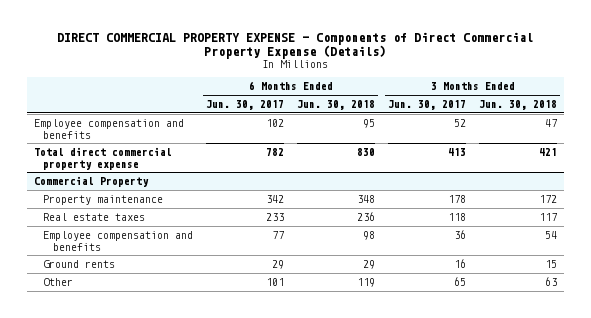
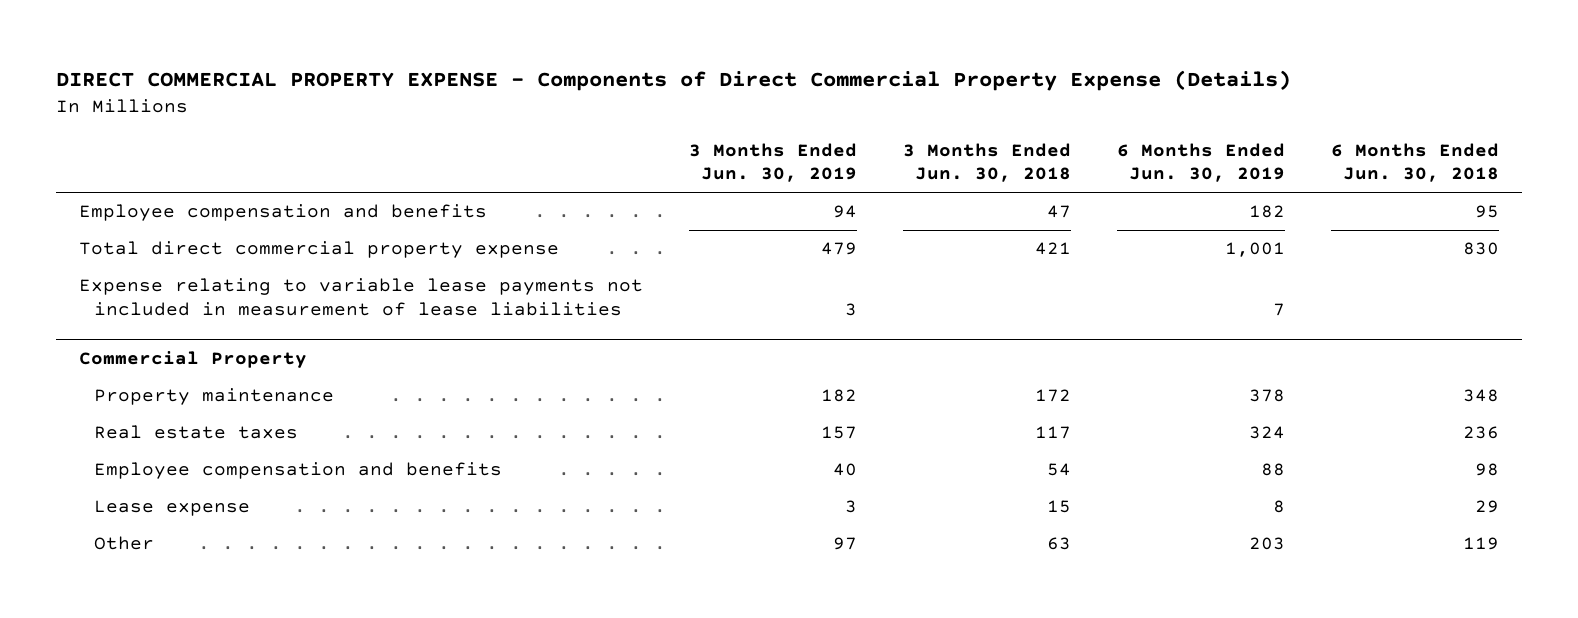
- | 6 Months Ended Jun. 30, 2017 | 6 Months Ended Jun. 30, 2018 | 3 Months Ended Jun. 30, 2017 | 3 Months Ended Jun. 30, 2018
+ | 3 Months Ended Jun. 30, 2019 | 3 Months Ended Jun. 30, 2018 | 6 Months Ended Jun. 30, 2019 | 6 Months Ended Jun. 30, 2018
+ Expense relating to variable lease payments not included in measurement of lease liabilities | 3 | | 7 |
@ Commercial Property
- Ground rents | 29 | 29 | 16 | 15
+ Lease expense | 3 | 15 | 8 | 29

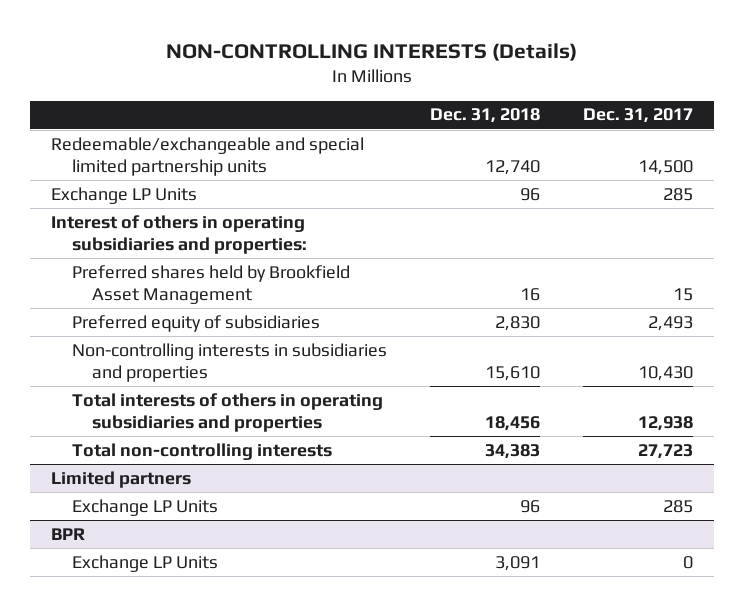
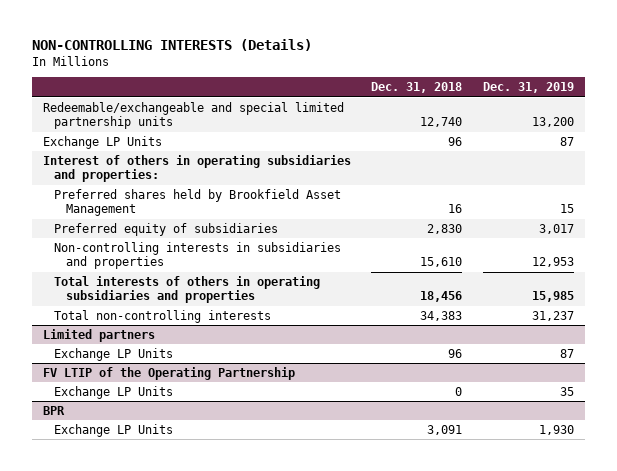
- | Dec. 31, 2018 | Dec. 31, 2017
+ | Dec. 31, 2018 | Dec. 31, 2019
+ FV LTIP of the Operating Partnership
+ Exchange LP Units | 0 | 35

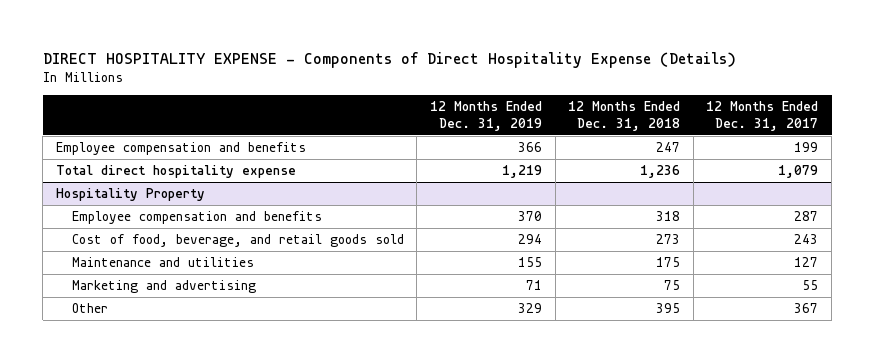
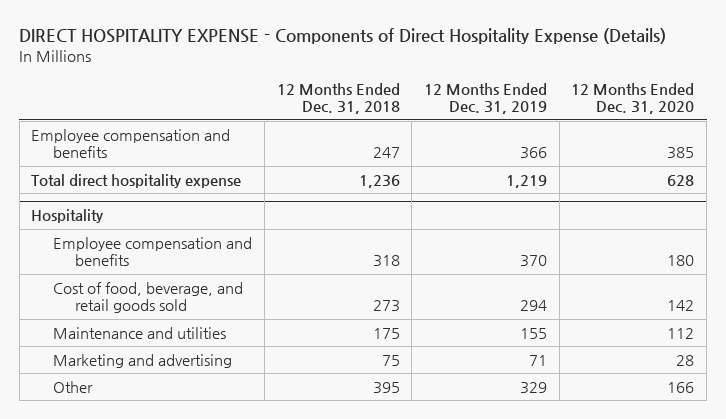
- | 12 Months Ended Dec. 31, 2019 | 12 Months Ended Dec. 31, 2018 | 12 Months Ended Dec. 31, 2017
+ | 12 Months Ended Dec. 31, 2018 | 12 Months Ended Dec. 31, 2019 | 12 Months Ended Dec. 31, 2020
- Hospitality Property
+ Hospitality

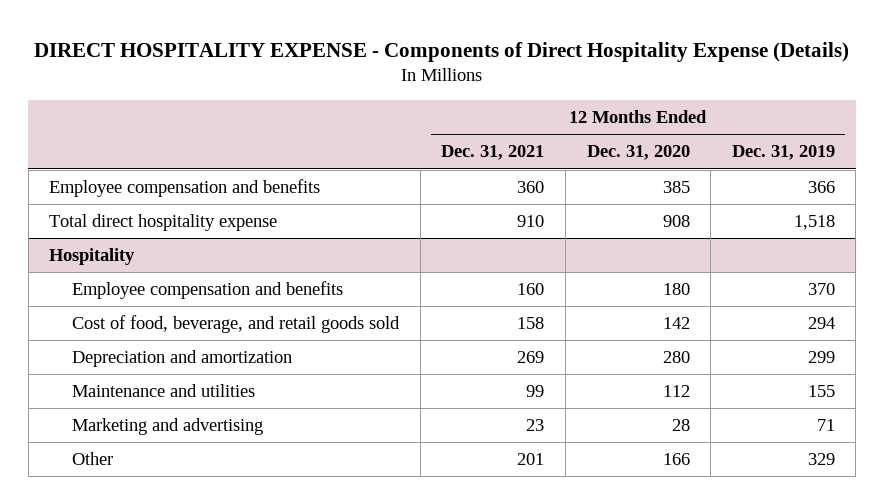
- | 12 Months Ended Dec. 31, 2018 | 12 Months Ended Dec. 31, 2019 | 12 Months Ended Dec. 31, 2020
+ | 12 Months Ended Dec. 31, 2021 | 12 Months Ended Dec. 31, 2020 | 12 Months Ended Dec. 31, 2019
- Total direct hospitality expense | 1,236 | 1,219 | 628
+ Total direct hospitality expense | 910 | 908 | 1,518
@ Hospitality
+ Depreciation and amortization | 269 | 280 | 299

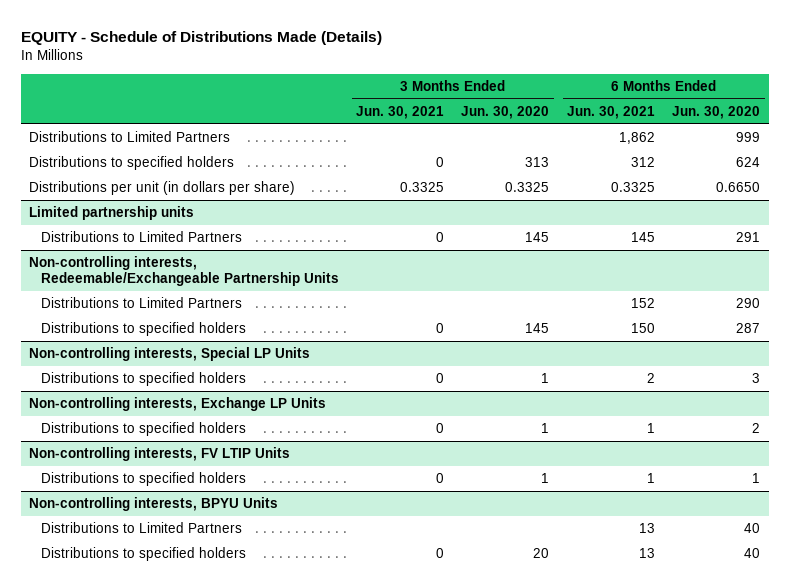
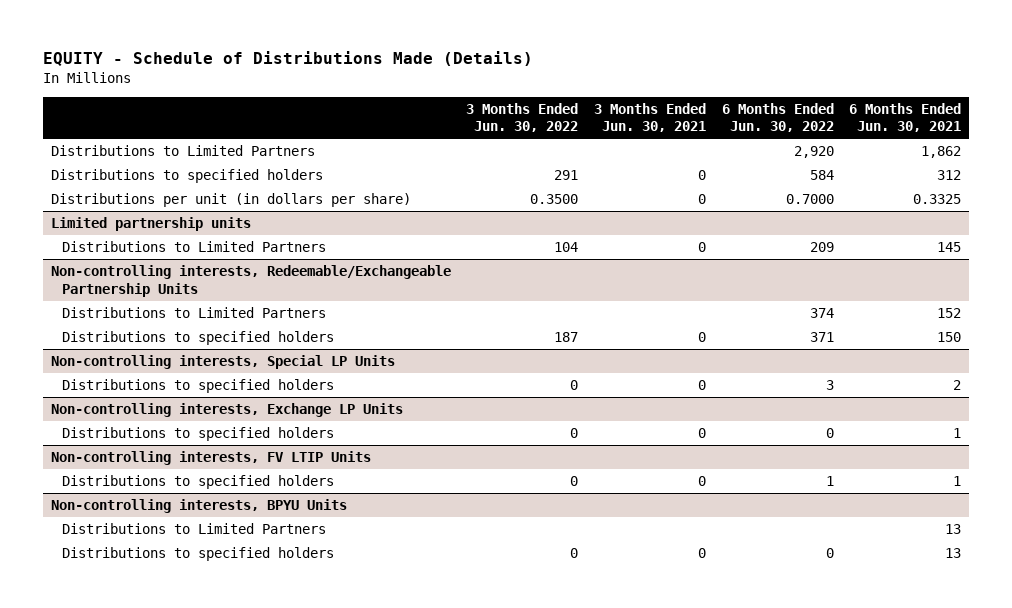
- | 3 Months Ended Jun. 30, 2021 | 3 Months Ended Jun. 30, 2020 | 6 Months Ended Jun. 30, 2021 | 6 Months Ended Jun. 30, 2020
+ | 3 Months Ended Jun. 30, 2022 | 3 Months Ended Jun. 30, 2021 | 6 Months Ended Jun. 30, 2022 | 6 Months Ended Jun. 30, 2021
- Distributions per unit (in dollars per share) | 0.3325 | 0.3325 | 0.3325 | 0.6650
+ Distributions per unit (in dollars per share) | 0.3500 | 0 | 0.7000 | 0.3325

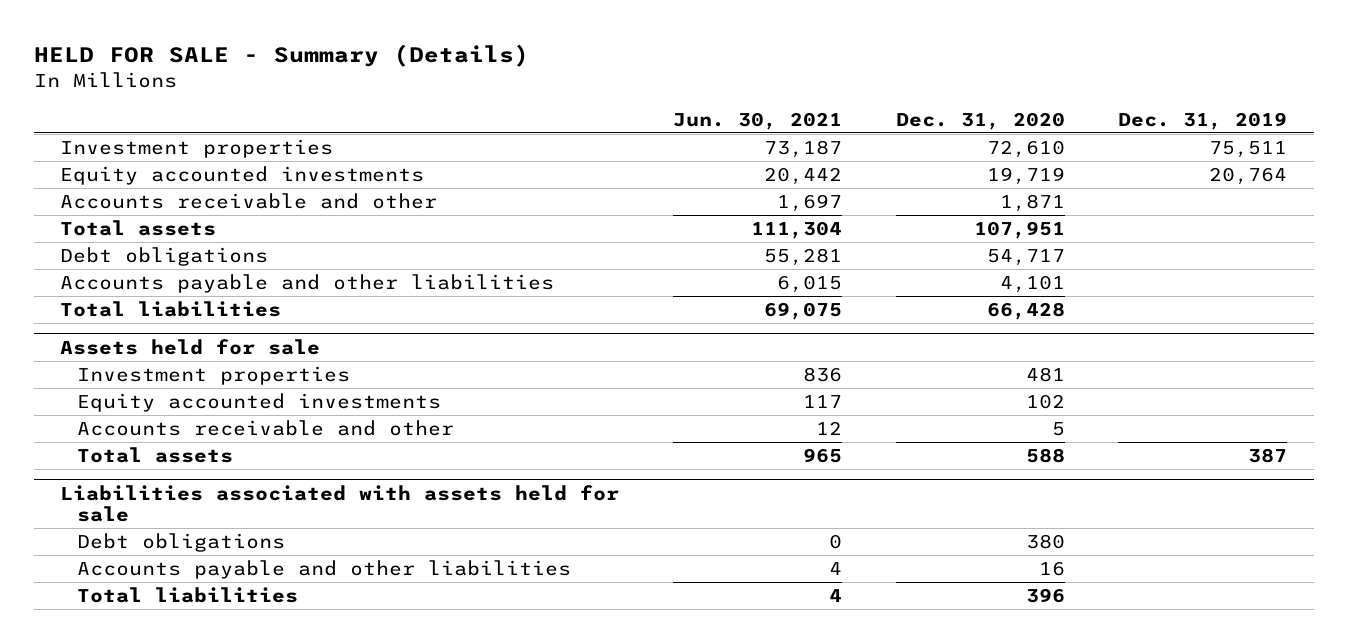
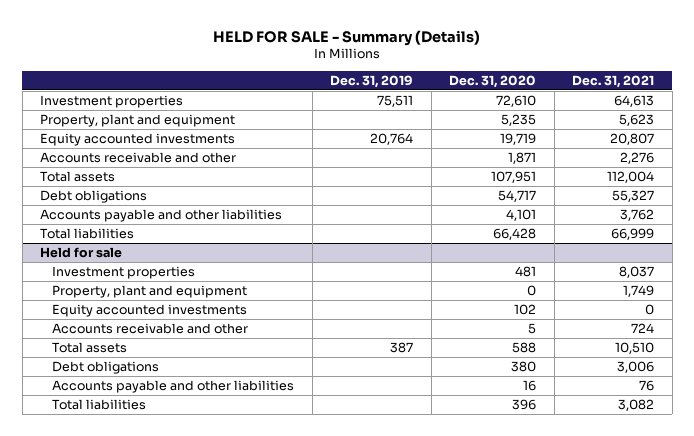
- | Jun. 30, 2021 | Dec. 31, 2020 | Dec. 31, 2019
+ | Dec. 31, 2019 | Dec. 31, 2020 | Dec. 31, 2021
+ Property, plant and equipment | | 5,235 | 5,623
- Assets held for sale
+ Held for sale
+ Property, plant and equipment | | 0 | 1,749
- Liabilities associated with assets held for sale

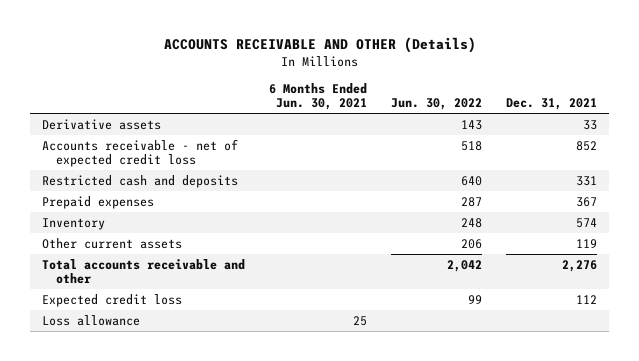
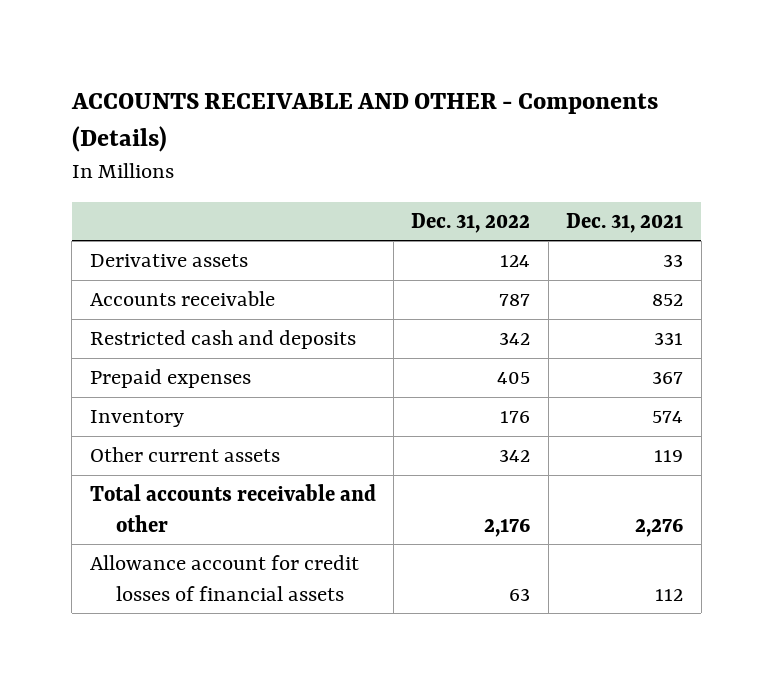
- ACCOUNTS RECEIVABLE AND OTHER (Details)
+ ACCOUNTS RECEIVABLE AND OTHER - Components (Details)
- | 6 Months Ended Jun. 30, 2021 | Jun. 30, 2022 | Dec. 31, 2021
+ | Dec. 31, 2022 | Dec. 31, 2021
- Accounts receivable - net of expected credit loss | | 518 | 852
+ Accounts receivable | 787 | 852
- Expected credit loss | | 99 | 112
- Loss allowance | 25 | |
+ Allowance account for credit losses of financial assets | 63 | 112

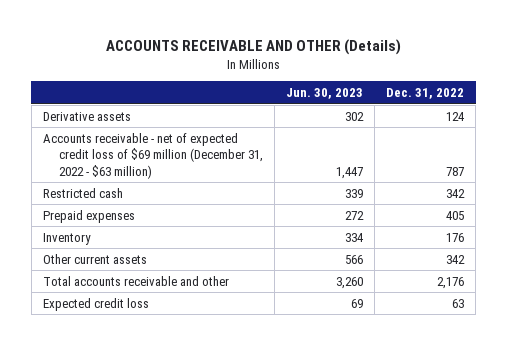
- ACCOUNTS RECEIVABLE AND OTHER - Components (Details)
+ ACCOUNTS RECEIVABLE AND OTHER (Details)
- | Dec. 31, 2022 | Dec. 31, 2021
+ | Jun. 30, 2023 | Dec. 31, 2022
- Accounts receivable | 787 | 852
- Restricted cash and deposits | 342 | 331
+ Accounts receivable - net of expected credit loss of $69 million (December 31, 2022 - $63 million) | 1,447 | 787
+ Restricted cash | 339 | 342
- Allowance account for credit losses of financial assets | 63 | 112
+ Expected credit loss | 69 | 63

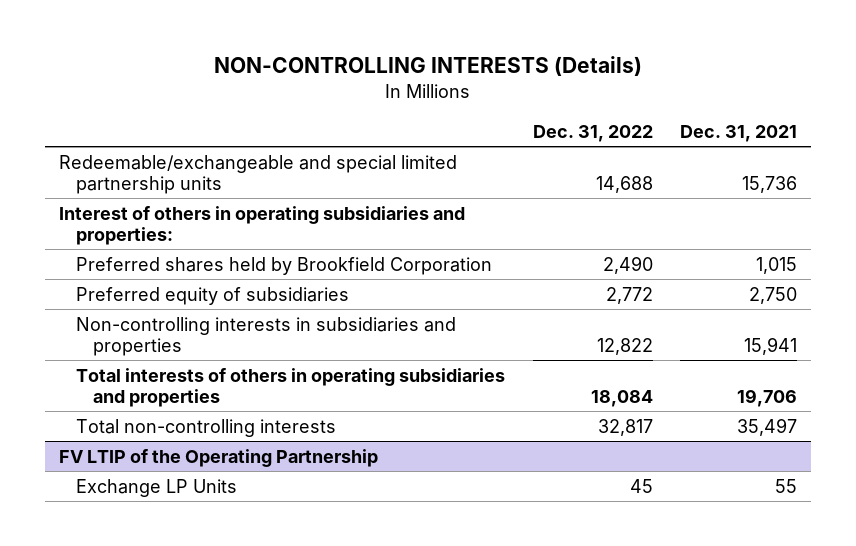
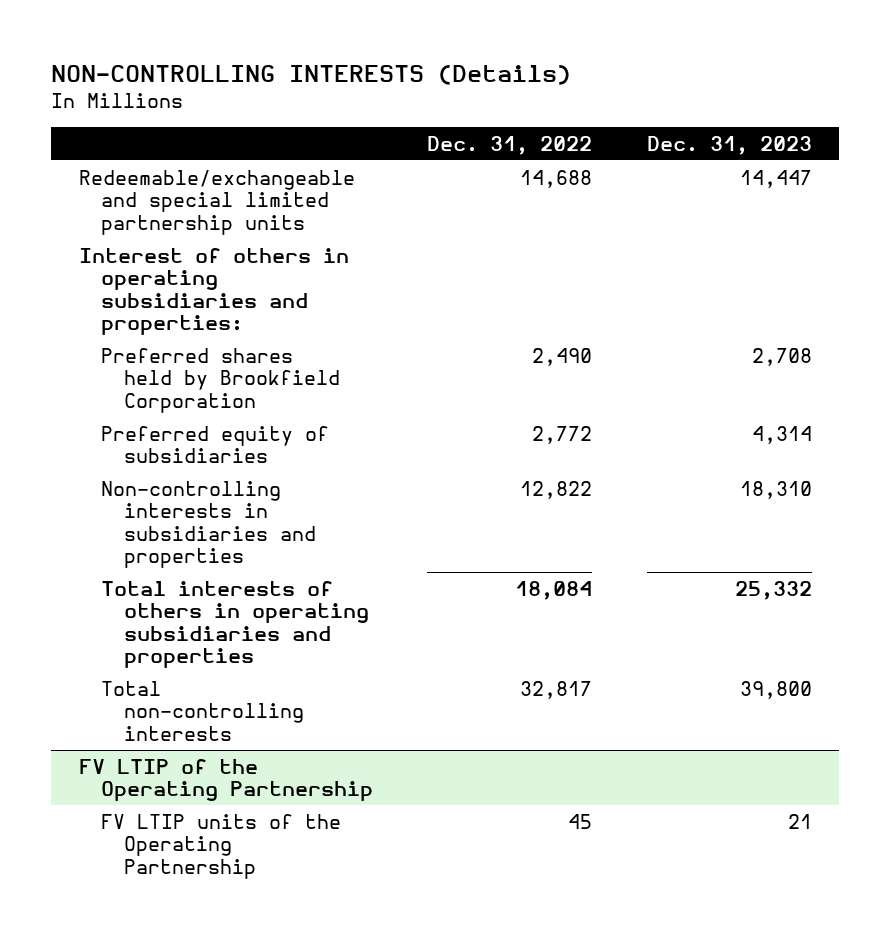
- | Dec. 31, 2022 | Dec. 31, 2021
+ | Dec. 31, 2022 | Dec. 31, 2023
@ FV LTIP of the Operating Partnership
- Exchange LP Units | 45 | 55
+ FV LTIP units of the Operating Partnership | 45 | 21

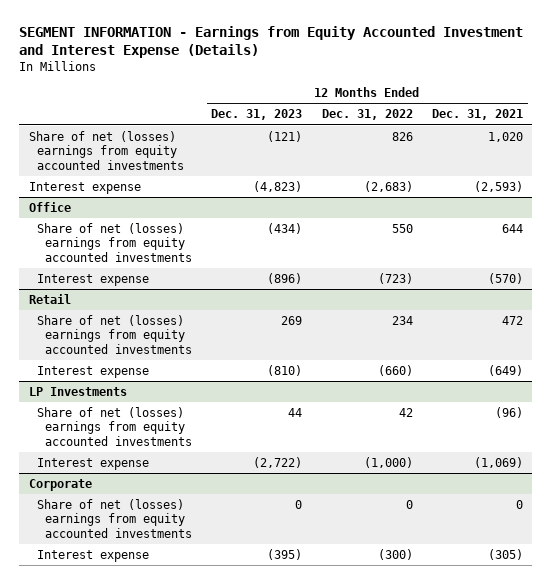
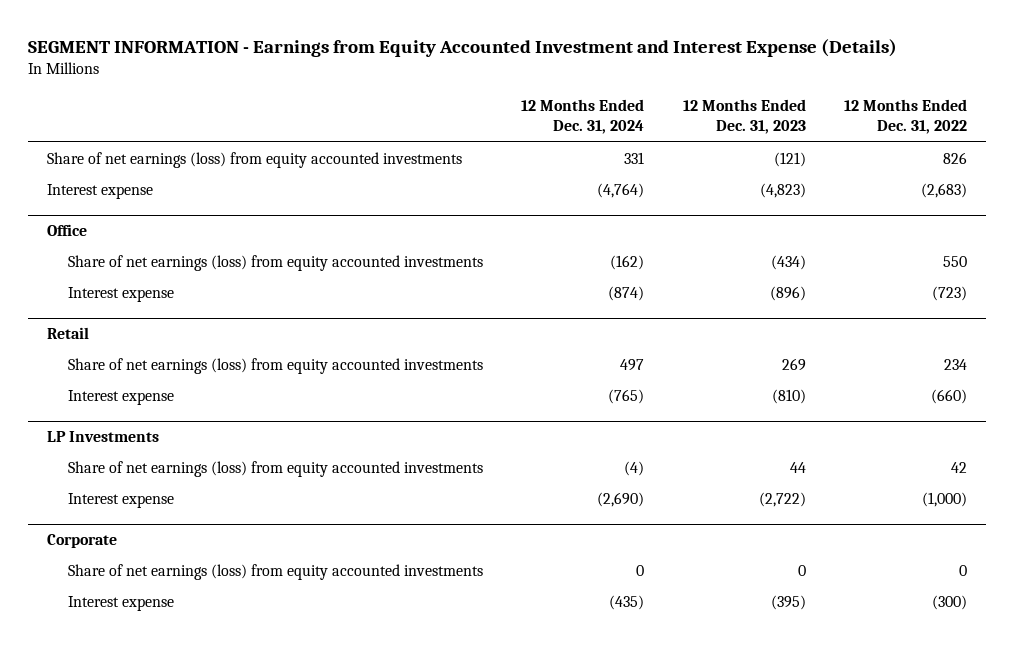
- | 12 Months Ended Dec. 31, 2023 | 12 Months Ended Dec. 31, 2022 | 12 Months Ended Dec. 31, 2021
+ | 12 Months Ended Dec. 31, 2024 | 12 Months Ended Dec. 31, 2023 | 12 Months Ended Dec. 31, 2022
- Share of net (losses) earnings from equity accounted investments | (121) | 826 | 1,020
+ Share of net earnings (loss) from equity accounted investments | 331 | (121) | 826
@ Office
- Share of net (losses) earnings from equity accounted investments | (434) | 550 | 644
+ Share of net earnings (loss) from equity accounted investments | (162) | (434) | 550
@ Retail
- Share of net (losses) earnings from equity accounted investments | 269 | 234 | 472
+ Share of net earnings (loss) from equity accounted investments | 497 | 269 | 234
@ LP Investments
- Share of net (losses) earnings from equity accounted investments | 44 | 42 | (96)
+ Share of net earnings (loss) from equity accounted investments | (4) | 44 | 42
@ Corporate
- Share of net (losses) earnings from equity accounted investments | 0 | 0 | 0
+ Share of net earnings (loss) from equity accounted investments | 0 | 0 | 0

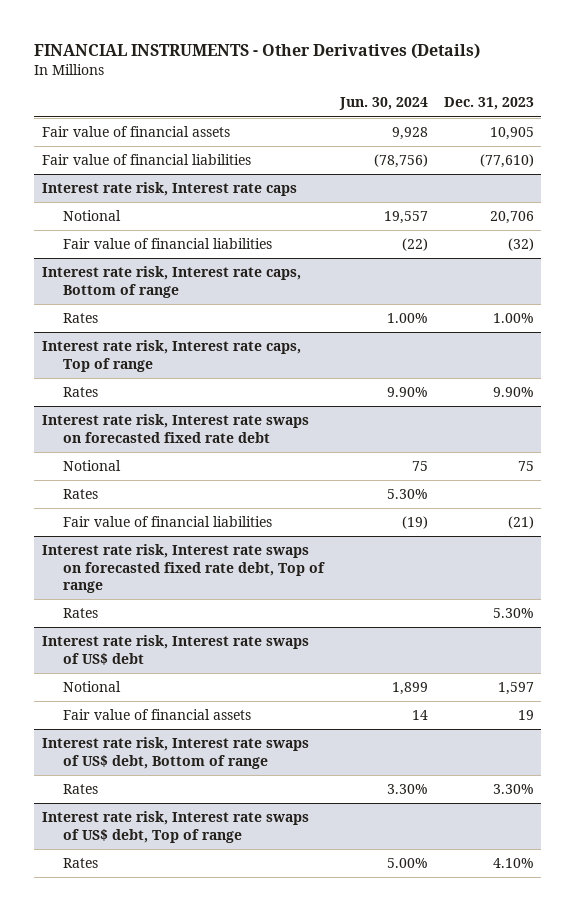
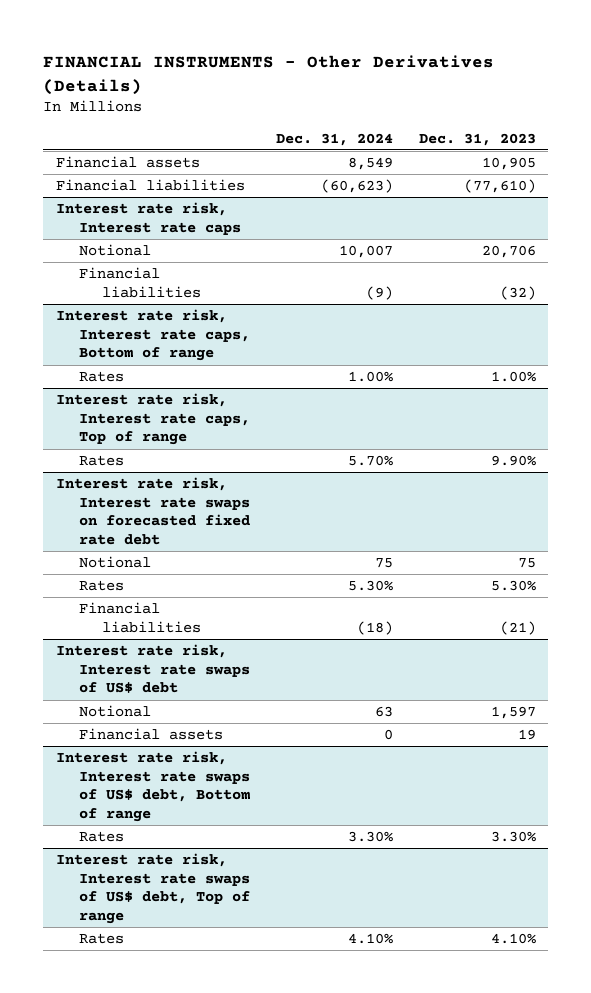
- | Jun. 30, 2024 | Dec. 31, 2023
+ | Dec. 31, 2024 | Dec. 31, 2023
- Fair value of financial assets | 9,928 | 10,905
- Fair value of financial liabilities | (78,756) | (77,610)
+ Financial assets | 8,549 | 10,905
+ Financial liabilities | (60,623) | (77,610)
@ Interest rate risk, Interest rate caps
- Fair value of financial liabilities | (22) | (32)
+ Financial liabilities | (9) | (32)
@ Interest rate risk, Interest rate swaps on forecasted fixed rate debt
- Rates | 5.30% |
- Fair value of financial liabilities | (19) | (21)
- Interest rate risk, Interest rate swaps on forecasted fixed rate debt, Top of range
@ Interest rate risk, Interest rate swaps on forecasted fixed rate debt
+ Financial liabilities | (18) | (21)
@ Interest rate risk, Interest rate swaps of US$ debt
- Fair value of financial assets | 14 | 19
+ Financial assets | 0 | 19

